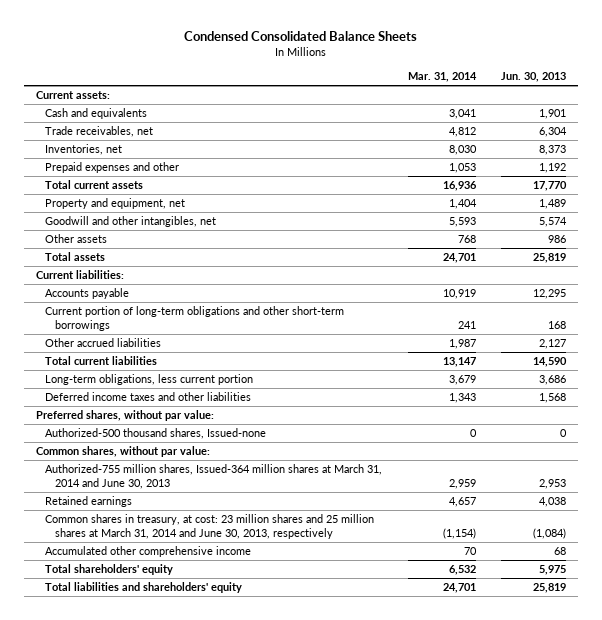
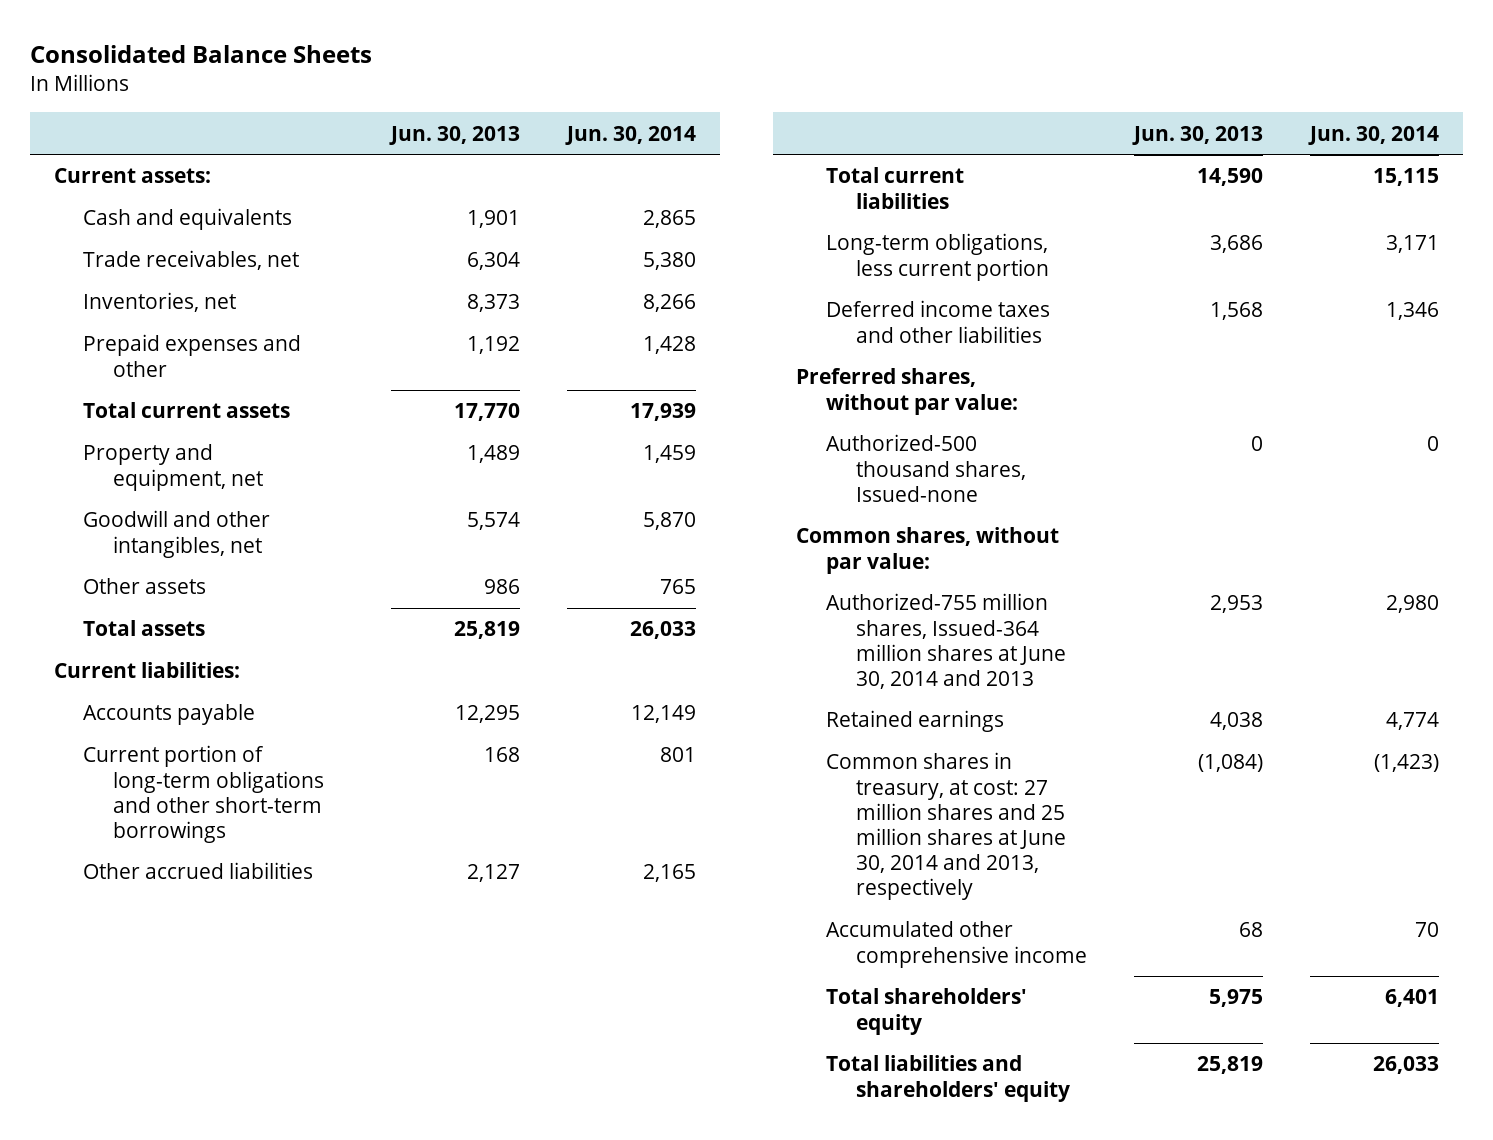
- Condensed Consolidated Balance Sheets
+ Consolidated Balance Sheets
- | Mar. 31, 2014 | Jun. 30, 2013
+ | Jun. 30, 2013 | Jun. 30, 2014
- Authorized-755 million shares, Issued-364 million shares at March 31, 2014 and June 30, 2013 | 2,959 | 2,953
+ Authorized-755 million shares, Issued-364 million shares at June 30, 2014 and 2013 | 2,953 | 2,980
- Common shares in treasury, at cost: 23 million shares and 25 million shares at March 31, 2014 and June 30, 2013, respectively | (1,154) | (1,084)
+ Common shares in treasury, at cost: 27 million shares and 25 million shares at June 30, 2014 and 2013, respectively | (1,084) | (1,423)

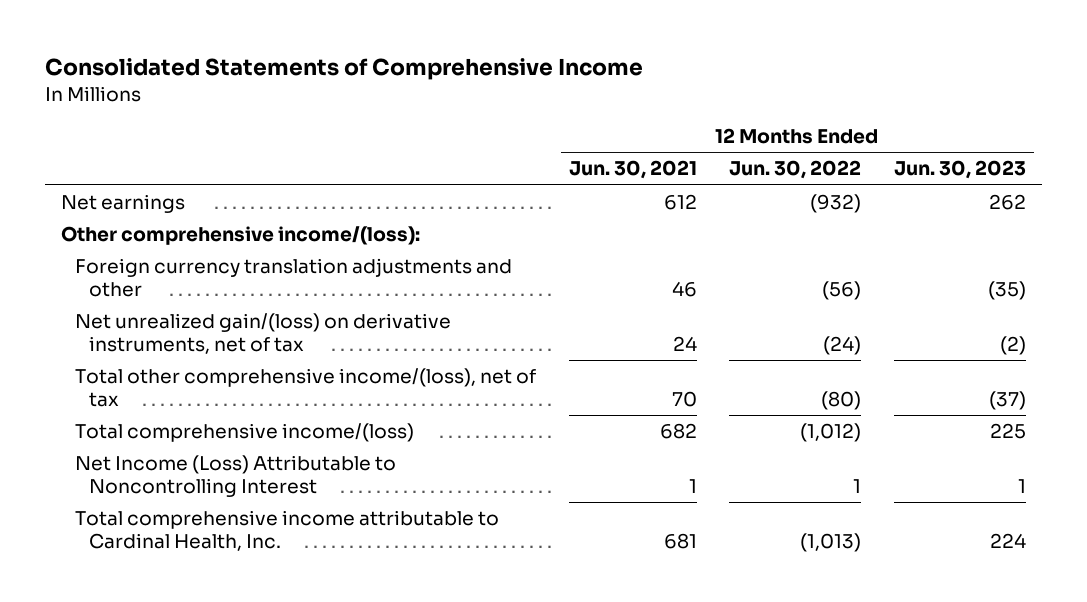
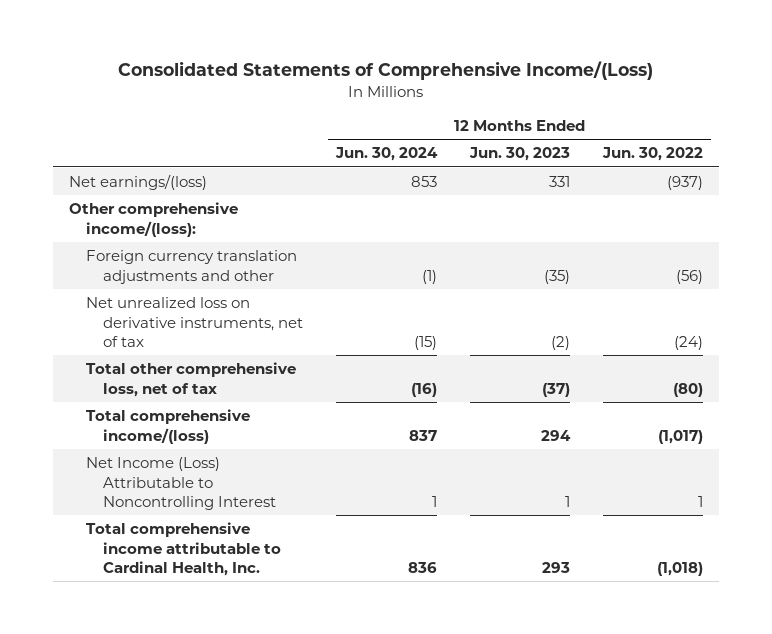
- Consolidated Statements of Comprehensive Income
+ Consolidated Statements of Comprehensive Income/(Loss)
- | 12 Months Ended Jun. 30, 2021 | 12 Months Ended Jun. 30, 2022 | 12 Months Ended Jun. 30, 2023
+ | 12 Months Ended Jun. 30, 2024 | 12 Months Ended Jun. 30, 2023 | 12 Months Ended Jun. 30, 2022
- Net earnings | 612 | (932) | 262
+ Net earnings/(loss) | 853 | 331 | (937)
- Net unrealized gain/(loss) on derivative instruments, net of tax | 24 | (24) | (2)
- Total other comprehensive income/(loss), net of tax | 70 | (80) | (37)
- Total comprehensive income/(loss) | 682 | (1,012) | 225
+ Net unrealized loss on derivative instruments, net of tax | (15) | (2) | (24)
+ Total other comprehensive loss, net of tax | (16) | (37) | (80)
+ Total comprehensive income/(loss) | 837 | 294 | (1,017)
- Total comprehensive income attributable to Cardinal Health, Inc. | 681 | (1,013) | 224
+ Total comprehensive income attributable to Cardinal Health, Inc. | 836 | 293 | (1,018)

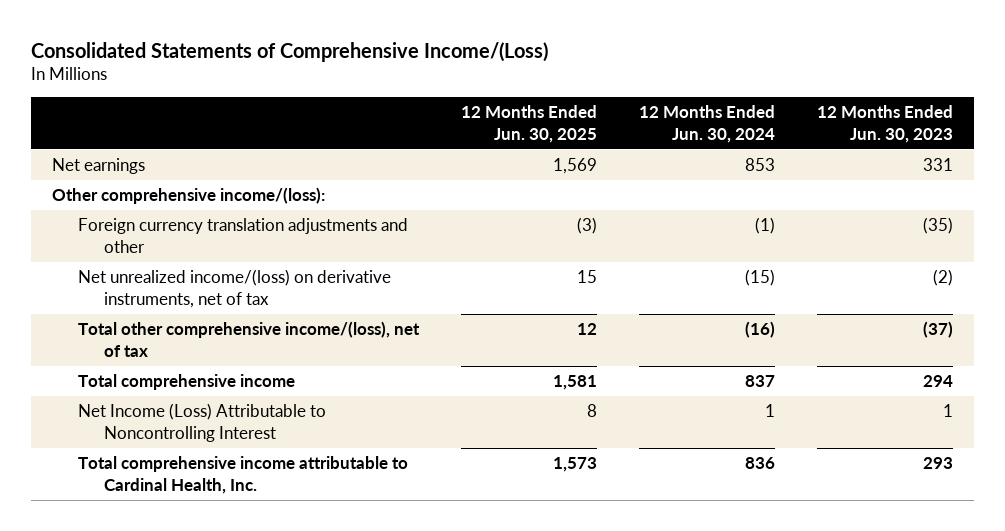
- | 12 Months Ended Jun. 30, 2024 | 12 Months Ended Jun. 30, 2023 | 12 Months Ended Jun. 30, 2022
+ | 12 Months Ended Jun. 30, 2025 | 12 Months Ended Jun. 30, 2024 | 12 Months Ended Jun. 30, 2023
- Net earnings/(loss) | 853 | 331 | (937)
+ Net earnings | 1,569 | 853 | 331
- Net unrealized loss on derivative instruments, net of tax | (15) | (2) | (24)
- Total other comprehensive loss, net of tax | (16) | (37) | (80)
- Total comprehensive income/(loss) | 837 | 294 | (1,017)
+ Net unrealized income/(loss) on derivative instruments, net of tax | 15 | (15) | (2)
+ Total other comprehensive income/(loss), net of tax | 12 | (16) | (37)
+ Total comprehensive income | 1,581 | 837 | 294

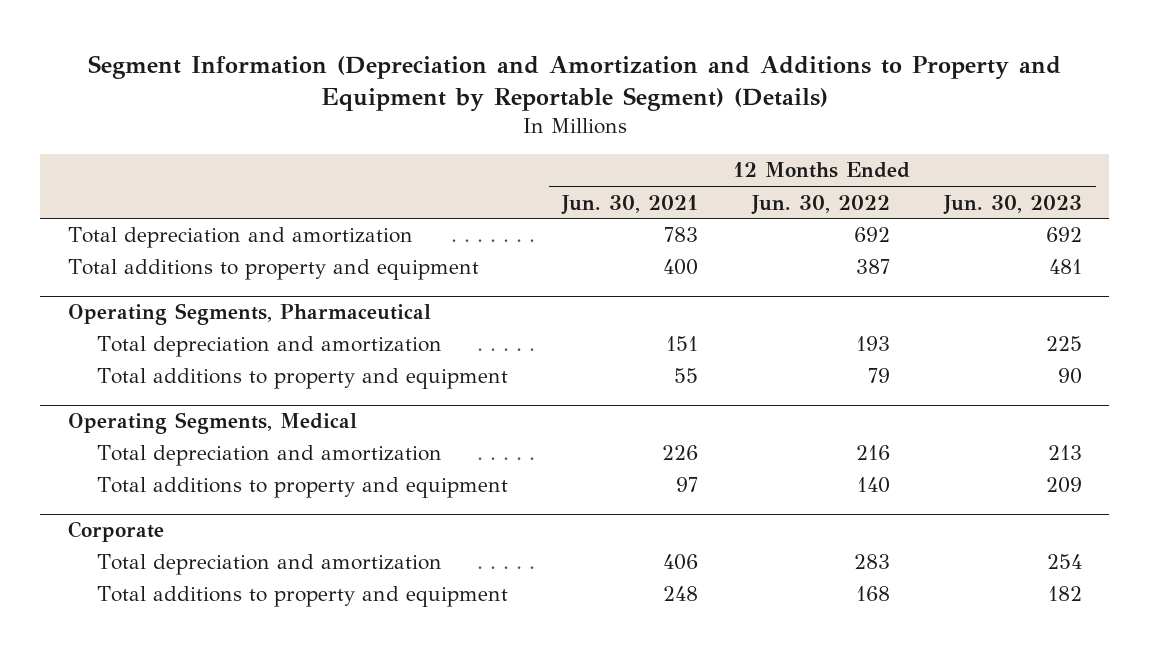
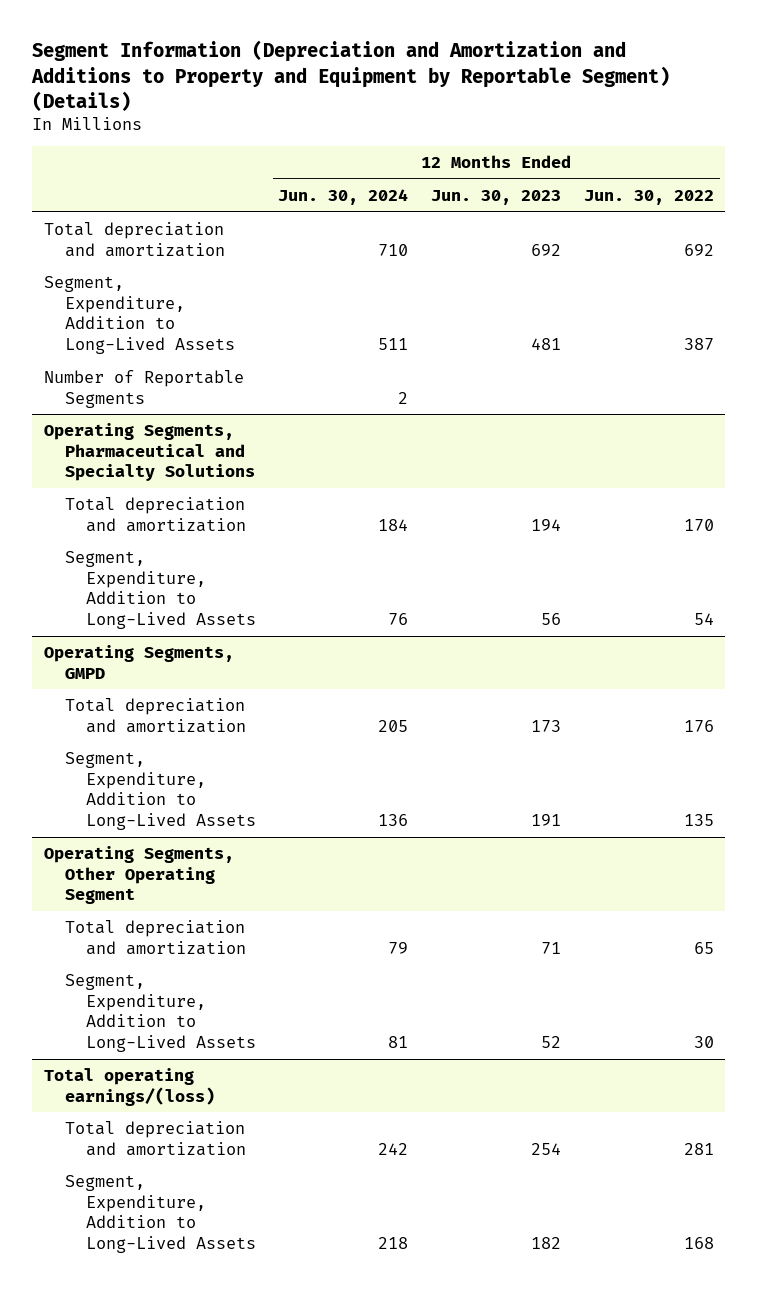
- | 12 Months Ended Jun. 30, 2021 | 12 Months Ended Jun. 30, 2022 | 12 Months Ended Jun. 30, 2023
+ | 12 Months Ended Jun. 30, 2024 | 12 Months Ended Jun. 30, 2023 | 12 Months Ended Jun. 30, 2022
- Total additions to property and equipment | 400 | 387 | 481
- Operating Segments, Pharmaceutical
- Total depreciation and amortization | 151 | 193 | 225
- Total additions to property and equipment | 55 | 79 | 90
- Operating Segments, Medical
- Total depreciation and amortization | 226 | 216 | 213
- Total additions to property and equipment | 97 | 140 | 209
- Corporate
- Total depreciation and amortization | 406 | 283 | 254
- Total additions to property and equipment | 248 | 168 | 182
+ Segment, Expenditure, Addition to Long-Lived Assets | 511 | 481 | 387
+ Number of Reportable Segments | 2 | |
+ Operating Segments, Pharmaceutical and Specialty Solutions
+ Total depreciation and amortization | 184 | 194 | 170
+ Segment, Expenditure, Addition to Long-Lived Assets | 76 | 56 | 54
+ Operating Segments, GMPD
+ Total depreciation and amortization | 205 | 173 | 176
+ Segment, Expenditure, Addition to Long-Lived Assets | 136 | 191 | 135
+ Operating Segments, Other Operating Segment
+ Total depreciation and amortization | 79 | 71 | 65
+ Segment, Expenditure, Addition to Long-Lived Assets | 81 | 52 | 30
+ Total operating earnings/(loss)
+ Total depreciation and amortization | 242 | 254 | 281
+ Segment, Expenditure, Addition to Long-Lived Assets | 218 | 182 | 168

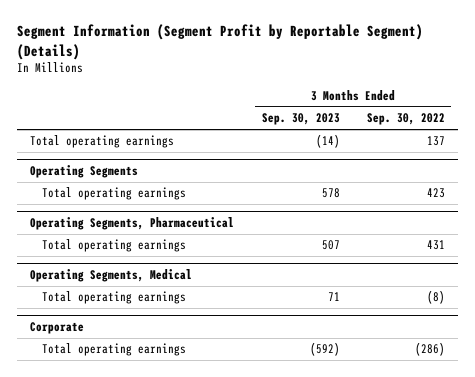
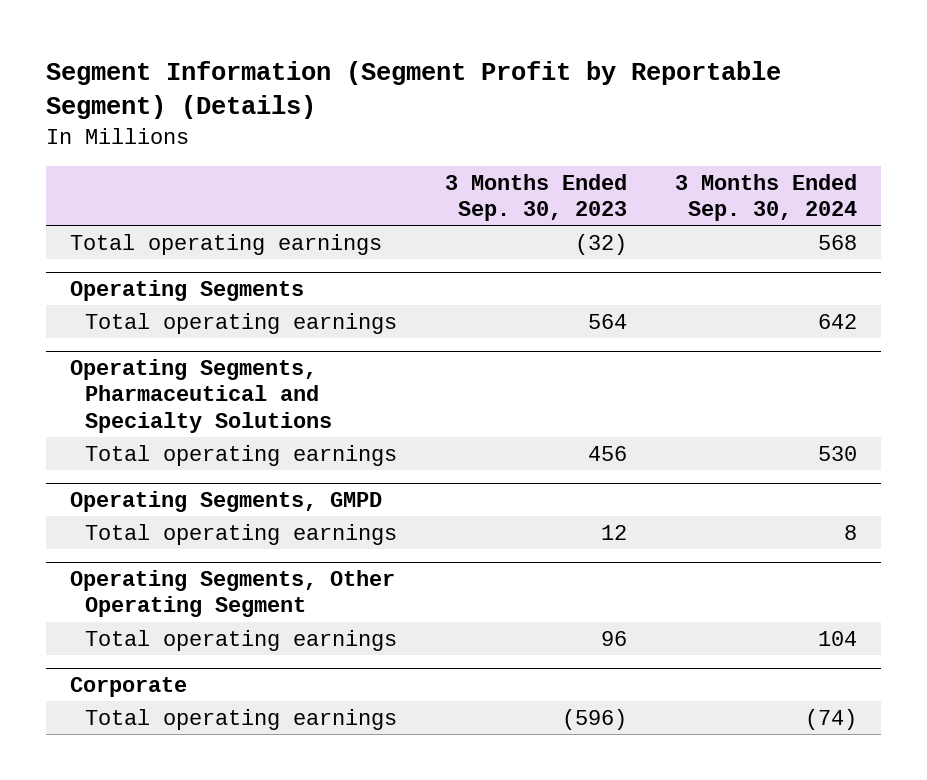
- | 3 Months Ended Sep. 30, 2023 | 3 Months Ended Sep. 30, 2022
+ | 3 Months Ended Sep. 30, 2023 | 3 Months Ended Sep. 30, 2024
- Total operating earnings | (14) | 137
+ Total operating earnings | (32) | 568
@ Operating Segments
- Total operating earnings | 578 | 423
- Operating Segments, Pharmaceutical
- Total operating earnings | 507 | 431
- Operating Segments, Medical
- Total operating earnings | 71 | (8)
@ Operating Segments
+ Total operating earnings | 564 | 642
+ Operating Segments, Pharmaceutical and Specialty Solutions
+ Total operating earnings | 456 | 530
+ Operating Segments, GMPD
+ Total operating earnings | 12 | 8
+ Operating Segments, Other Operating Segment
+ Total operating earnings | 96 | 104
@ Corporate
- Total operating earnings | (592) | (286)
+ Total operating earnings | (596) | (74)

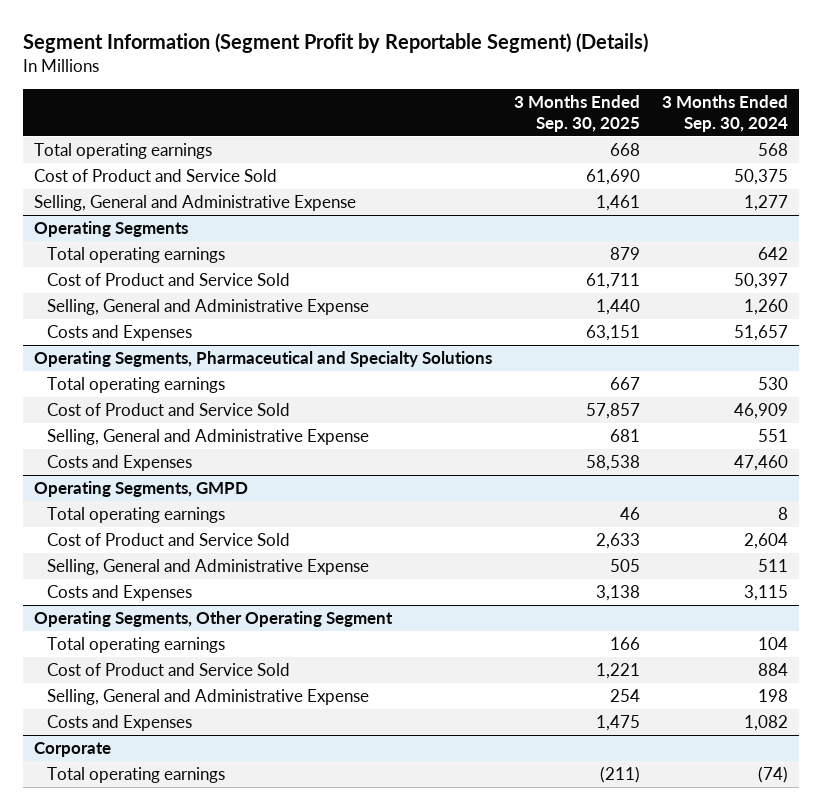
- | 3 Months Ended Sep. 30, 2023 | 3 Months Ended Sep. 30, 2024
+ | 3 Months Ended Sep. 30, 2025 | 3 Months Ended Sep. 30, 2024
+ Cost of Product and Service Sold | 61,690 | 50,375
+ Selling, General and Administrative Expense | 1,461 | 1,277
@ Operating Segments
+ Cost of Product and Service Sold | 61,711 | 50,397
+ Selling, General and Administrative Expense | 1,440 | 1,260
+ Costs and Expenses | 63,151 | 51,657
@ Operating Segments, Pharmaceutical and Specialty Solutions
+ Cost of Product and Service Sold | 57,857 | 46,909
+ Selling, General and Administrative Expense | 681 | 551
+ Costs and Expenses | 58,538 | 47,460
@ Operating Segments, GMPD
+ Cost of Product and Service Sold | 2,633 | 2,604
+ Selling, General and Administrative Expense | 505 | 511
+ Costs and Expenses | 3,138 | 3,115
@ Operating Segments, Other Operating Segment
+ Cost of Product and Service Sold | 1,221 | 884
+ Selling, General and Administrative Expense | 254 | 198
+ Costs and Expenses | 1,475 | 1,082

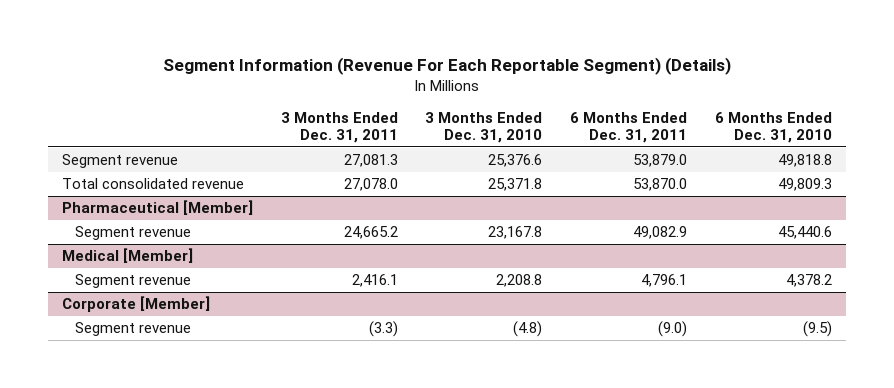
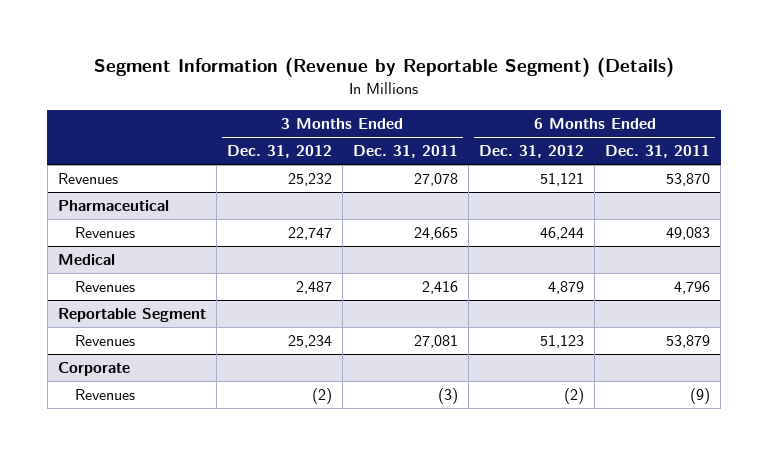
- Segment Information (Revenue For Each Reportable Segment) (Details)
+ Segment Information (Revenue by Reportable Segment) (Details)
- | 3 Months Ended Dec. 31, 2011 | 3 Months Ended Dec. 31, 2010 | 6 Months Ended Dec. 31, 2011 | 6 Months Ended Dec. 31, 2010
+ | 3 Months Ended Dec. 31, 2012 | 3 Months Ended Dec. 31, 2011 | 6 Months Ended Dec. 31, 2012 | 6 Months Ended Dec. 31, 2011
- Segment revenue | 27,081.3 | 25,376.6 | 53,879.0 | 49,818.8
- Total consolidated revenue | 27,078.0 | 25,371.8 | 53,870.0 | 49,809.3
- Pharmaceutical [Member]
- Segment revenue | 24,665.2 | 23,167.8 | 49,082.9 | 45,440.6
- Medical [Member]
- Segment revenue | 2,416.1 | 2,208.8 | 4,796.1 | 4,378.2
- Corporate [Member]
- Segment revenue | (3.3) | (4.8) | (9.0) | (9.5)
+ Revenues | 25,232 | 27,078 | 51,121 | 53,870
+ Pharmaceutical
+ Revenues | 22,747 | 24,665 | 46,244 | 49,083
+ Medical
+ Revenues | 2,487 | 2,416 | 4,879 | 4,796
+ Reportable Segment
+ Revenues | 25,234 | 27,081 | 51,123 | 53,879
+ Corporate
+ Revenues | (2) | (3) | (2) | (9)

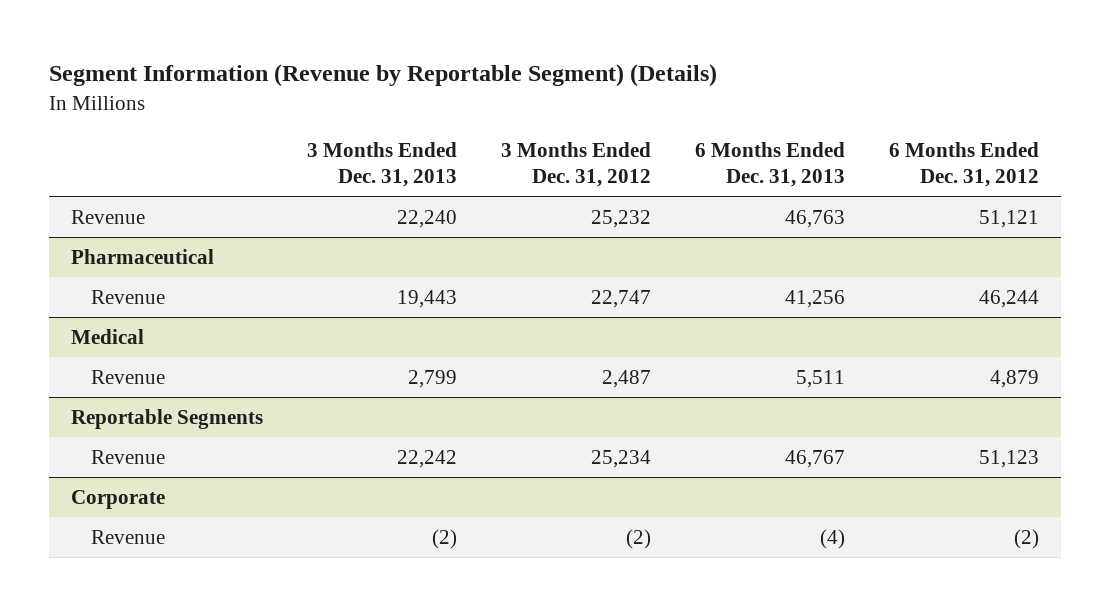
- | 3 Months Ended Dec. 31, 2012 | 3 Months Ended Dec. 31, 2011 | 6 Months Ended Dec. 31, 2012 | 6 Months Ended Dec. 31, 2011
+ | 3 Months Ended Dec. 31, 2013 | 3 Months Ended Dec. 31, 2012 | 6 Months Ended Dec. 31, 2013 | 6 Months Ended Dec. 31, 2012
- Revenues | 25,232 | 27,078 | 51,121 | 53,870
+ Revenue | 22,240 | 25,232 | 46,763 | 51,121
@ Pharmaceutical
- Revenues | 22,747 | 24,665 | 46,244 | 49,083
+ Revenue | 19,443 | 22,747 | 41,256 | 46,244
@ Medical
- Revenues | 2,487 | 2,416 | 4,879 | 4,796
- Reportable Segment
- Revenues | 25,234 | 27,081 | 51,123 | 53,879
@ Medical
+ Revenue | 2,799 | 2,487 | 5,511 | 4,879
+ Reportable Segments
+ Revenue | 22,242 | 25,234 | 46,767 | 51,123
@ Corporate
- Revenues | (2) | (3) | (2) | (9)
+ Revenue | (2) | (2) | (4) | (2)

